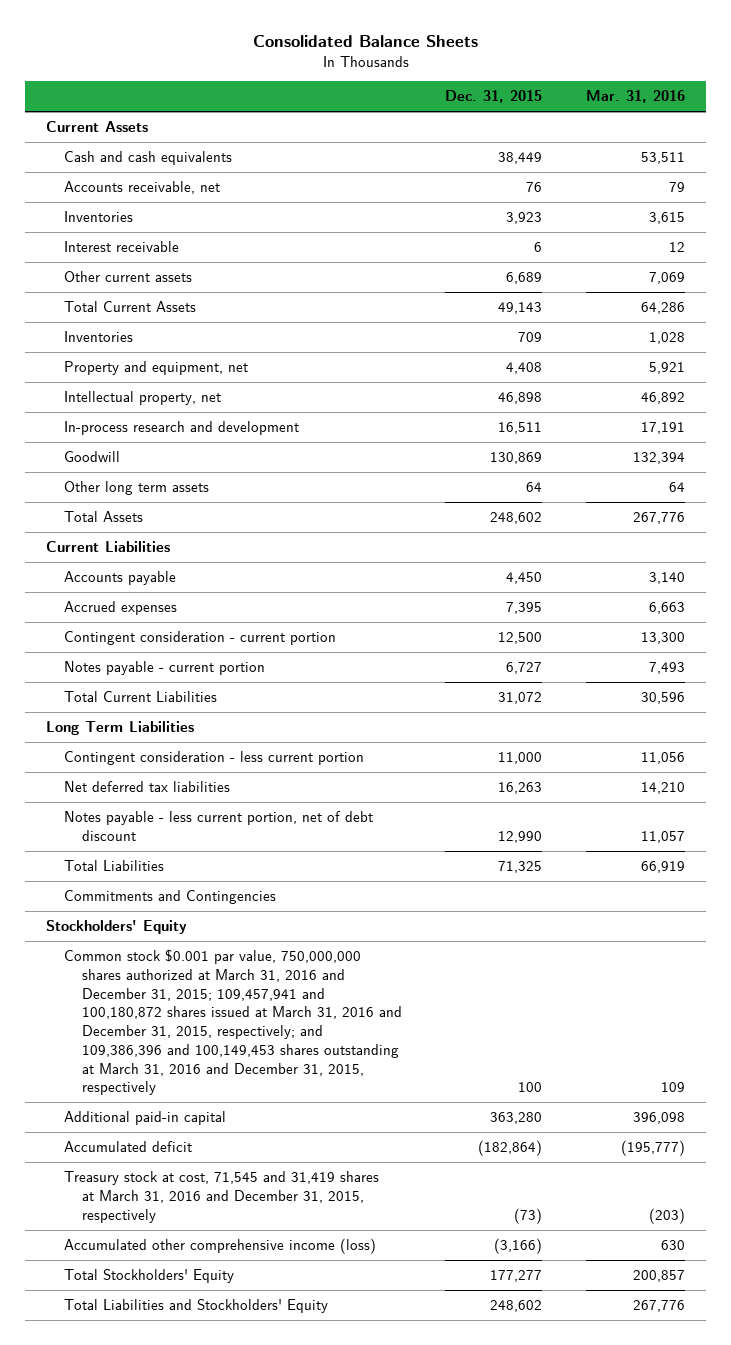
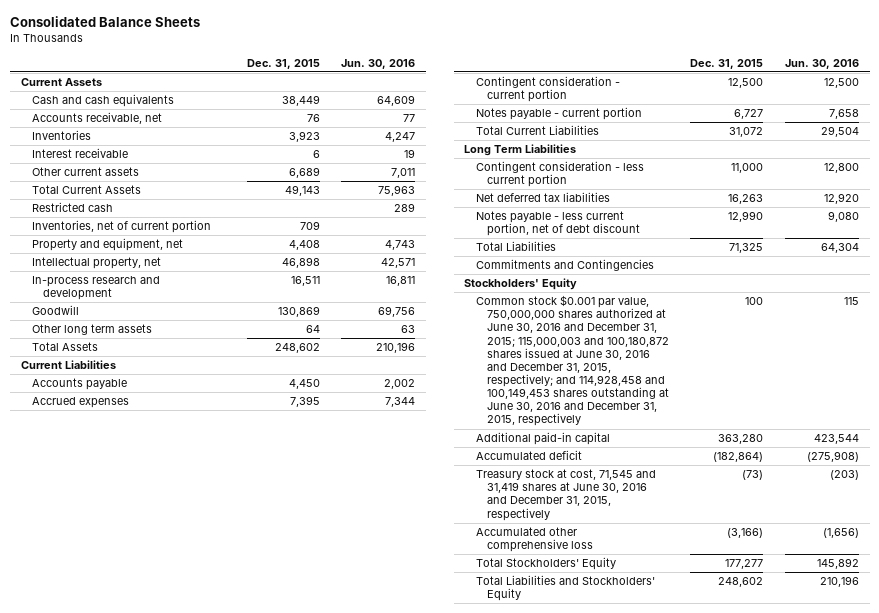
- | Dec. 31, 2015 | Mar. 31, 2016
+ | Dec. 31, 2015 | Jun. 30, 2016
- Inventories | 709 | 1,028
+ Restricted cash | | 289
+ Inventories, net of current portion | 709 |
- Common stock $0.001 par value, 750,000,000 shares authorized at March 31, 2016 and December 31, 2015; 109,457,941 and 100,180,872 shares issued at March 31, 2016 and December 31, 2015, respectively; and 109,386,396 and 100,149,453 shares outstanding at March 31, 2016 and December 31, 2015, respectively | 100 | 109
+ Common stock $0.001 par value, 750,000,000 shares authorized at June 30, 2016 and December 31, 2015; 115,000,003 and 100,180,872 shares issued at June 30, 2016 and December 31, 2015, respectively; and 114,928,458 and 100,149,453 shares outstanding at June 30, 2016 and December 31, 2015, respectively | 100 | 115
- Treasury stock at cost, 71,545 and 31,419 shares at March 31, 2016 and December 31, 2015, respectively | (73) | (203)
- Accumulated other comprehensive income (loss) | (3,166) | 630
+ Treasury stock at cost, 71,545 and 31,419 shares at June 30, 2016 and December 31, 2015, respectively | (73) | (203)
+ Accumulated other comprehensive loss | (3,166) | (1,656)

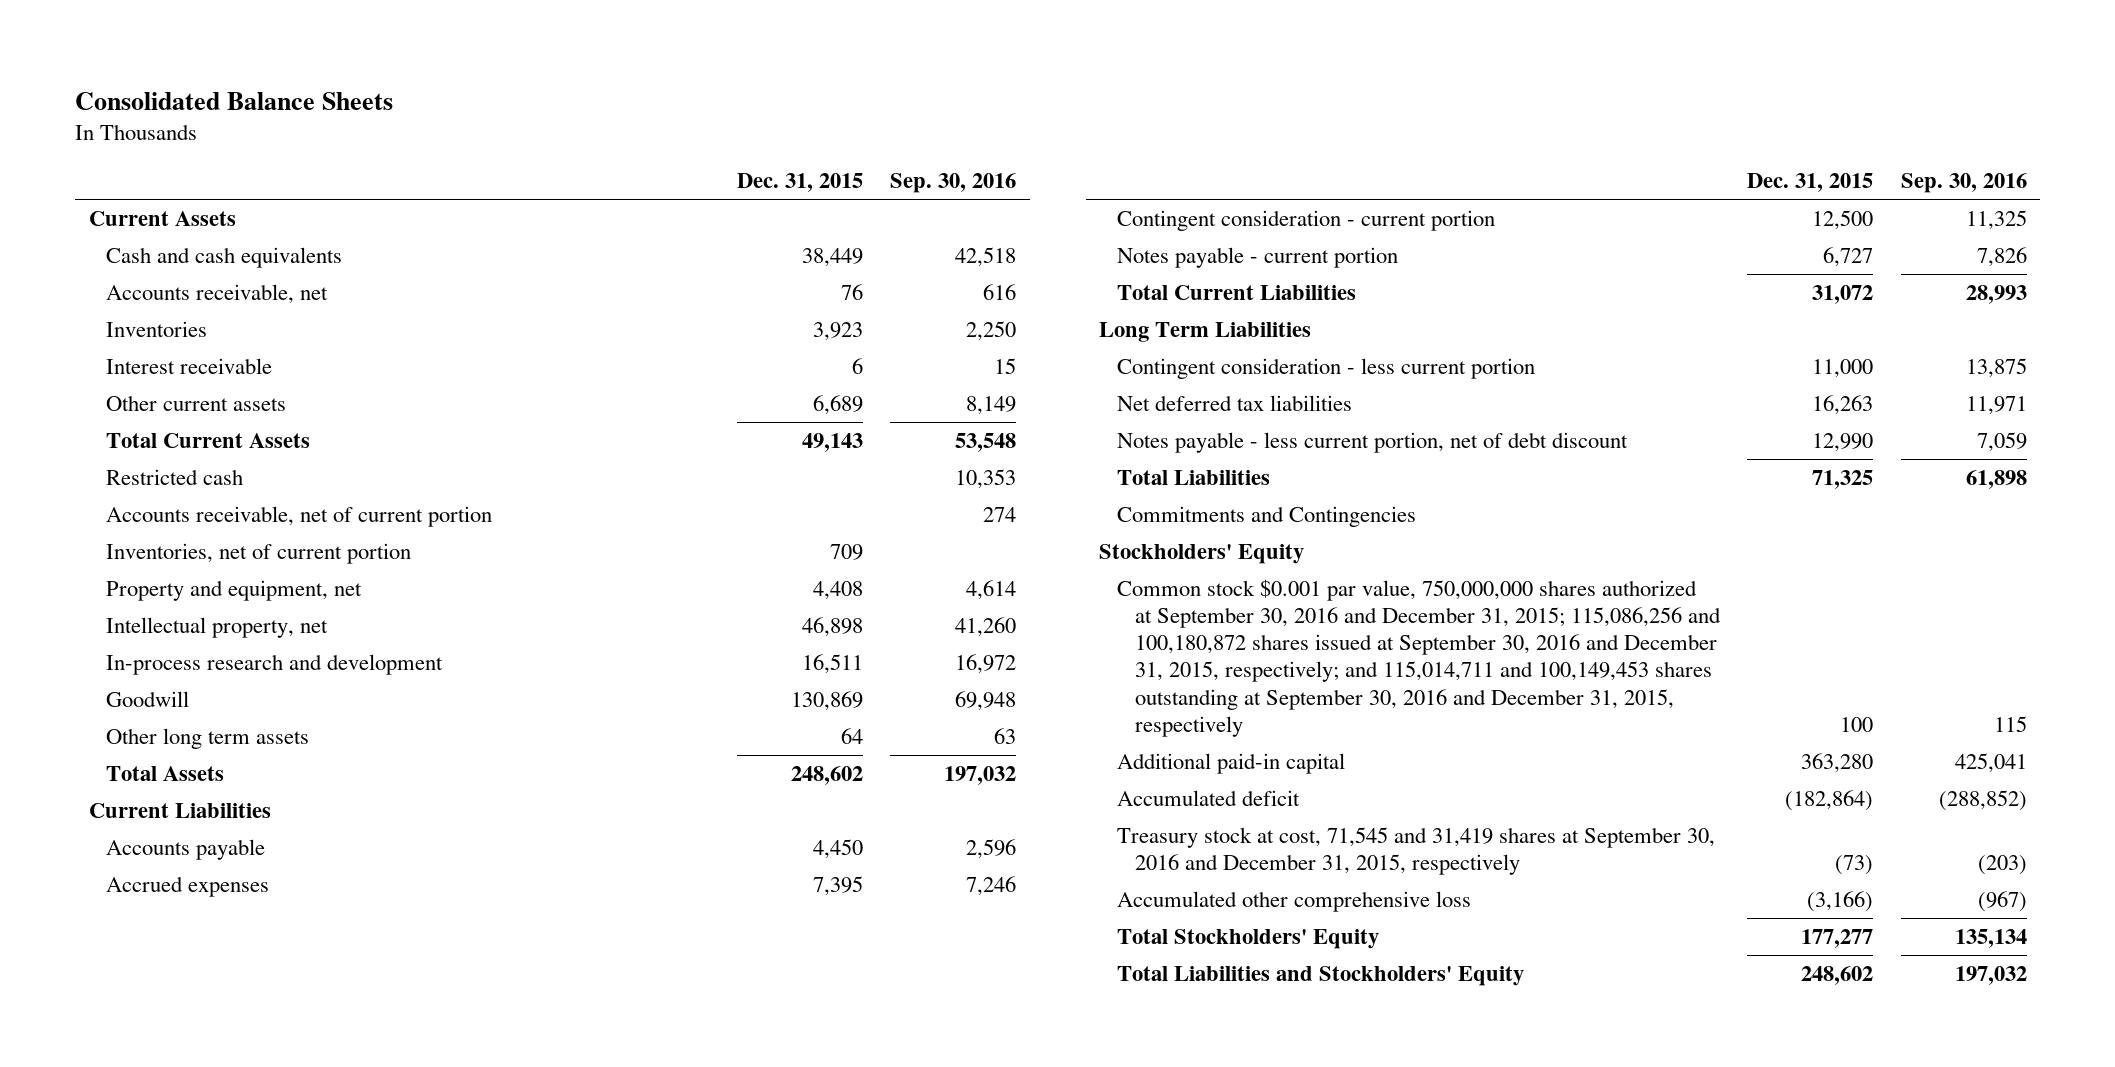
- | Dec. 31, 2015 | Jun. 30, 2016
+ | Dec. 31, 2015 | Sep. 30, 2016
+ Accounts receivable, net of current portion | | 274
- Common stock $0.001 par value, 750,000,000 shares authorized at June 30, 2016 and December 31, 2015; 115,000,003 and 100,180,872 shares issued at June 30, 2016 and December 31, 2015, respectively; and 114,928,458 and 100,149,453 shares outstanding at June 30, 2016 and December 31, 2015, respectively | 100 | 115
+ Common stock $0.001 par value, 750,000,000 shares authorized at September 30, 2016 and December 31, 2015; 115,086,256 and 100,180,872 shares issued at September 30, 2016 and December 31, 2015, respectively; and 115,014,711 and 100,149,453 shares outstanding at September 30, 2016 and December 31, 2015, respectively | 100 | 115
- Treasury stock at cost, 71,545 and 31,419 shares at June 30, 2016 and December 31, 2015, respectively | (73) | (203)
+ Treasury stock at cost, 71,545 and 31,419 shares at September 30, 2016 and December 31, 2015, respectively | (73) | (203)

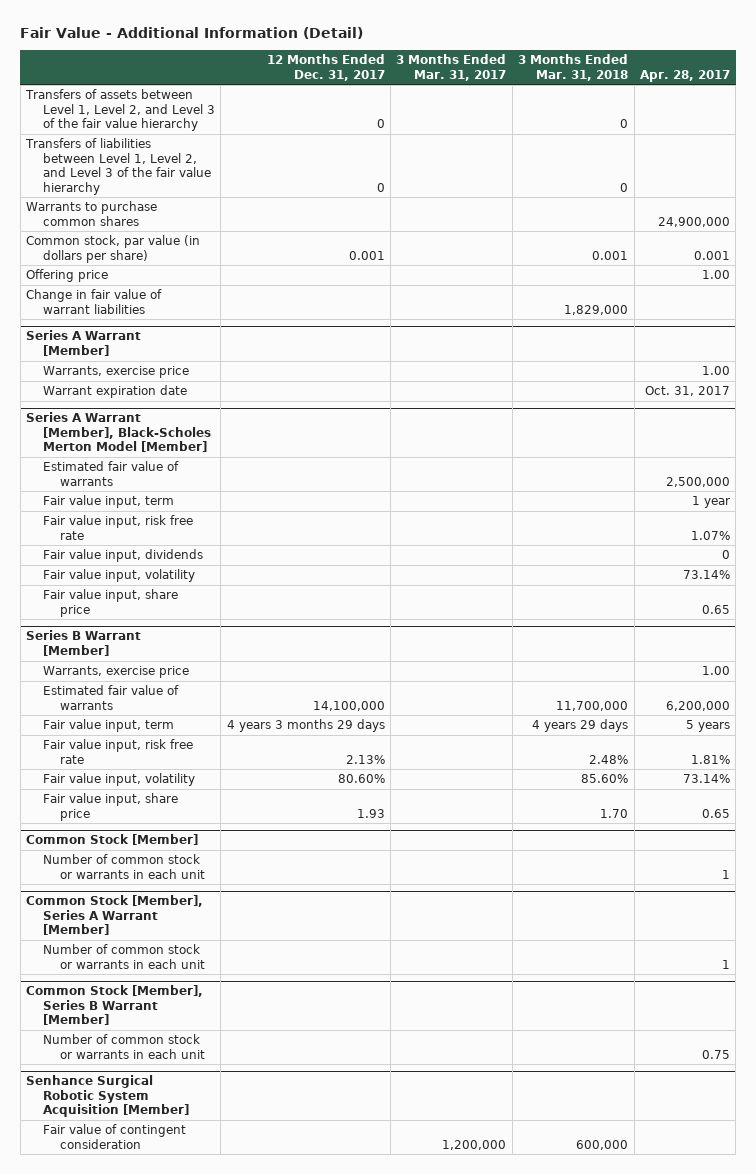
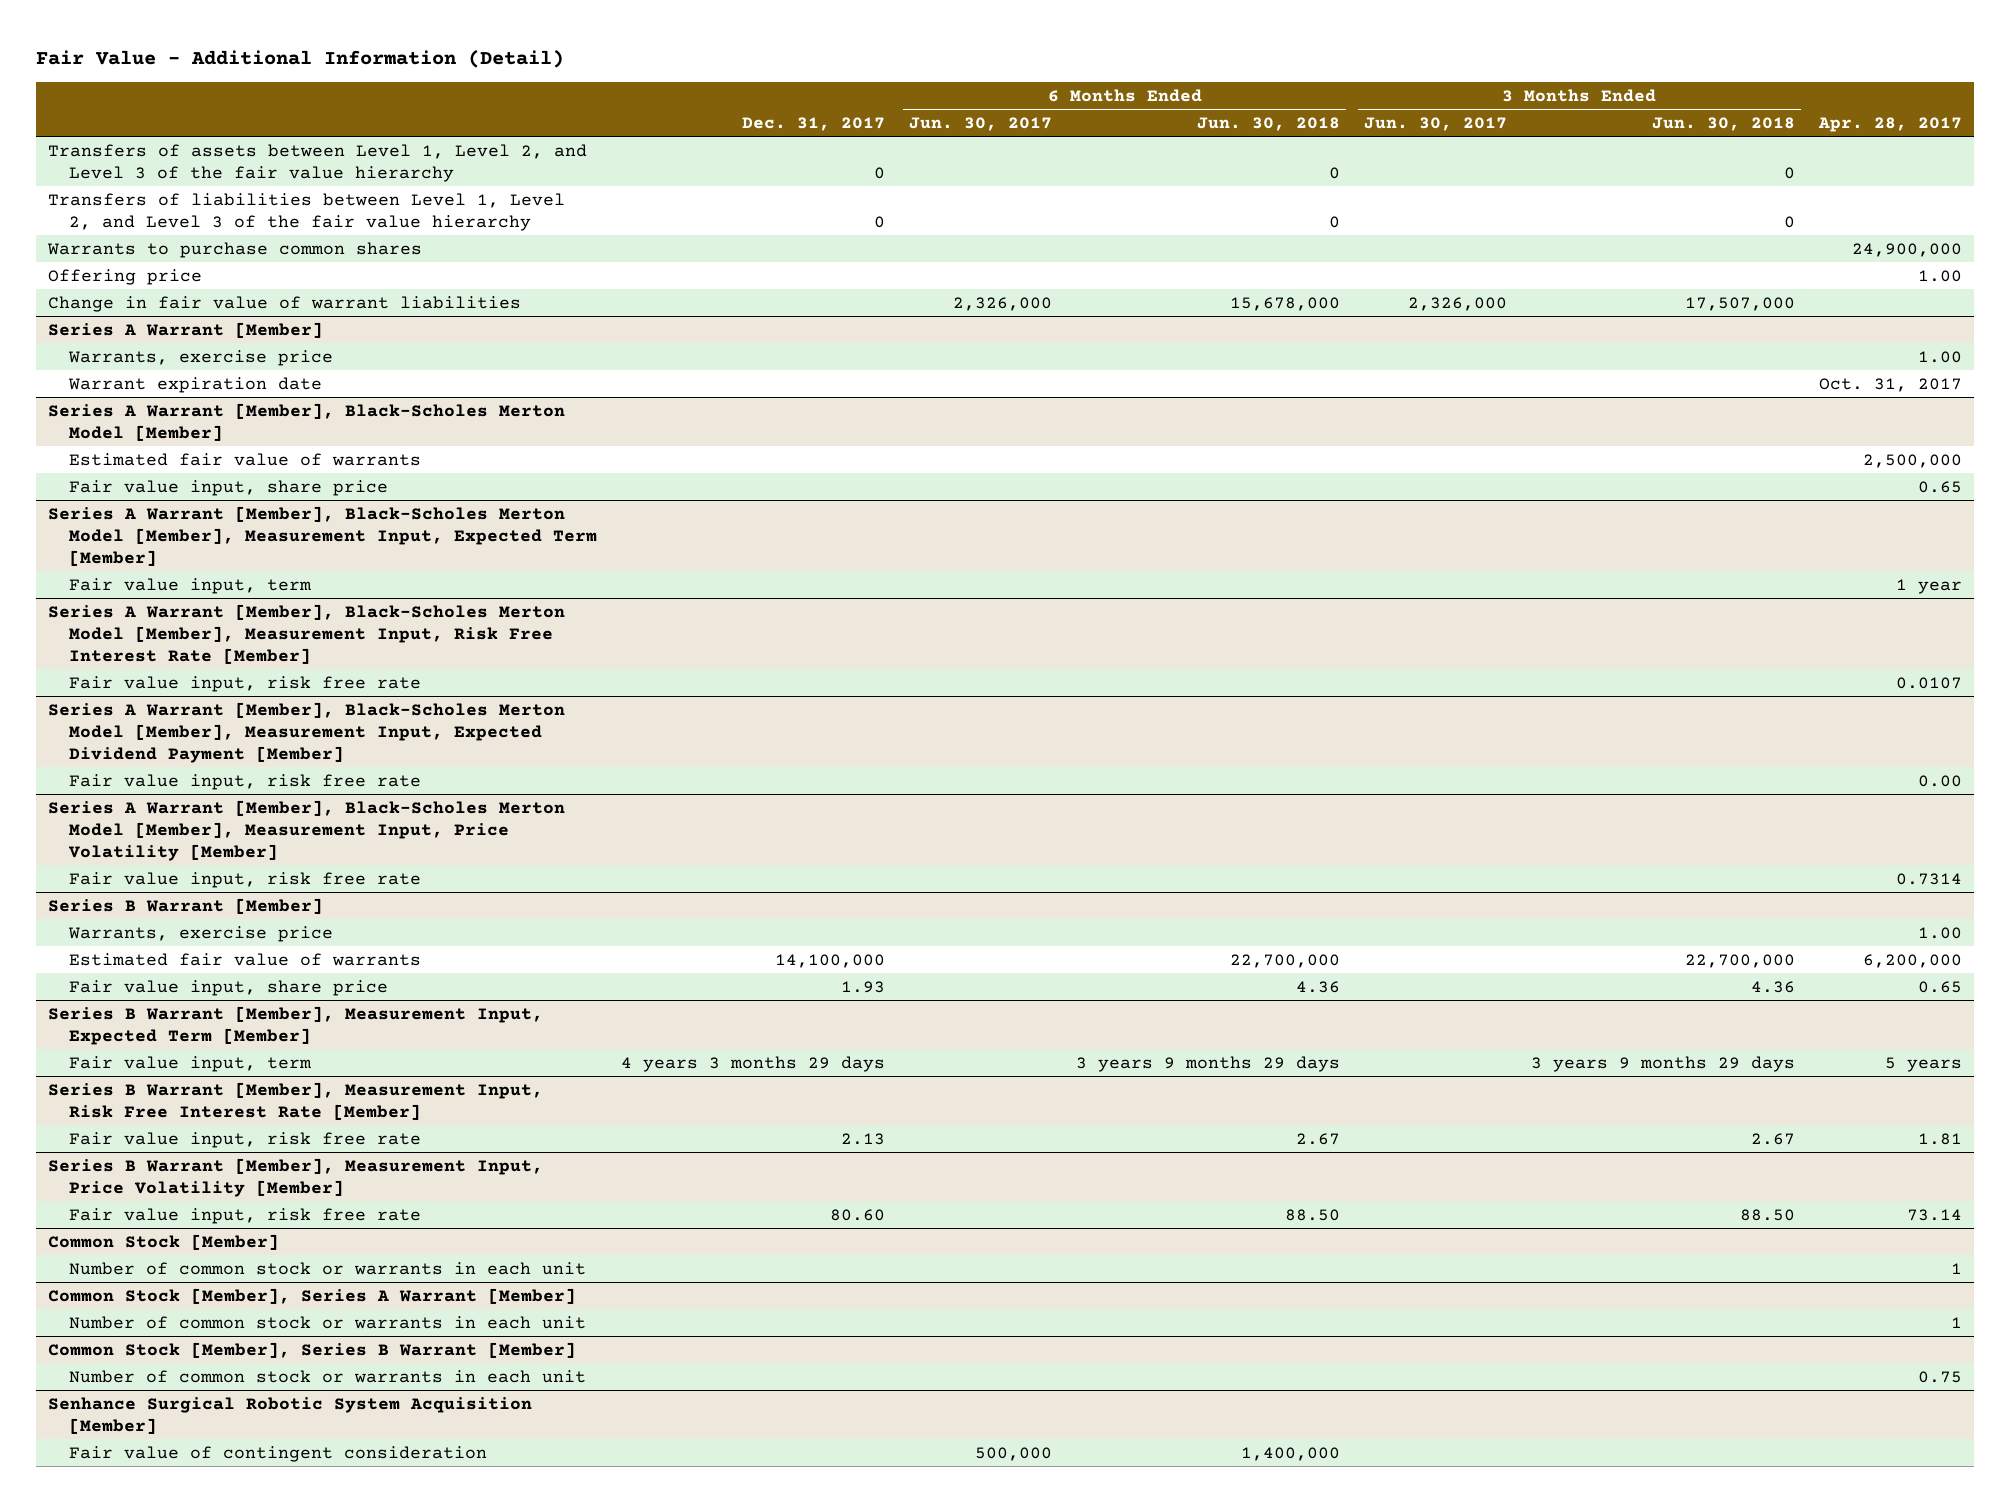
- | 12 Months Ended Dec. 31, 2017 | 3 Months Ended Mar. 31, 2017 | 3 Months Ended Mar. 31, 2018 | Apr. 28, 2017
+ | Dec. 31, 2017 | 6 Months Ended Jun. 30, 2017 | 6 Months Ended Jun. 30, 2018 | 3 Months Ended Jun. 30, 2017 | 3 Months Ended Jun. 30, 2018 | Apr. 28, 2017
- Common stock, par value (in dollars per share) | 0.001 | | 0.001 | 0.001
@ Series A Warrant [Member], Black-Scholes Merton Model [Member]
- Fair value input, term | | | | 1 year
- Fair value input, risk free rate | | | | 1.07%
- Fair value input, dividends | | | | 0
- Fair value input, volatility | | | | 73.14%
+ Series A Warrant [Member], Black-Scholes Merton Model [Member], Measurement Input, Expected Term [Member]
+ Fair value input, term | | | | | | 1 year
+ Series A Warrant [Member], Black-Scholes Merton Model [Member], Measurement Input, Risk Free Interest Rate [Member]
+ Fair value input, risk free rate | | | | | | 0.0107
+ Series A Warrant [Member], Black-Scholes Merton Model [Member], Measurement Input, Expected Dividend Payment [Member]
+ Fair value input, risk free rate | | | | | | 0.00
+ Series A Warrant [Member], Black-Scholes Merton Model [Member], Measurement Input, Price Volatility [Member]
+ Fair value input, risk free rate | | | | | | 0.7314
@ Series B Warrant [Member]
- Fair value input, term | 4 years 3 months 29 days | | 4 years 29 days | 5 years
- Fair value input, risk free rate | 2.13% | | 2.48% | 1.81%
- Fair value input, volatility | 80.60% | | 85.60% | 73.14%
+ Series B Warrant [Member], Measurement Input, Expected Term [Member]
+ Fair value input, term | 4 years 3 months 29 days | | 3 years 9 months 29 days | | 3 years 9 months 29 days | 5 years
+ Series B Warrant [Member], Measurement Input, Risk Free Interest Rate [Member]
+ Fair value input, risk free rate | 2.13 | | 2.67 | | 2.67 | 1.81
+ Series B Warrant [Member], Measurement Input, Price Volatility [Member]
+ Fair value input, risk free rate | 80.60 | | 88.50 | | 88.50 | 73.14

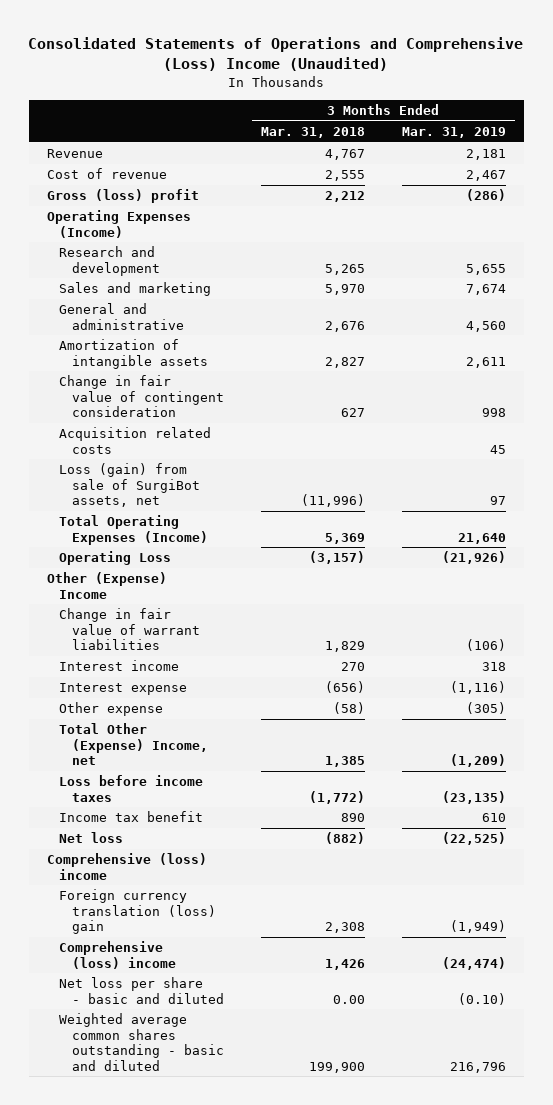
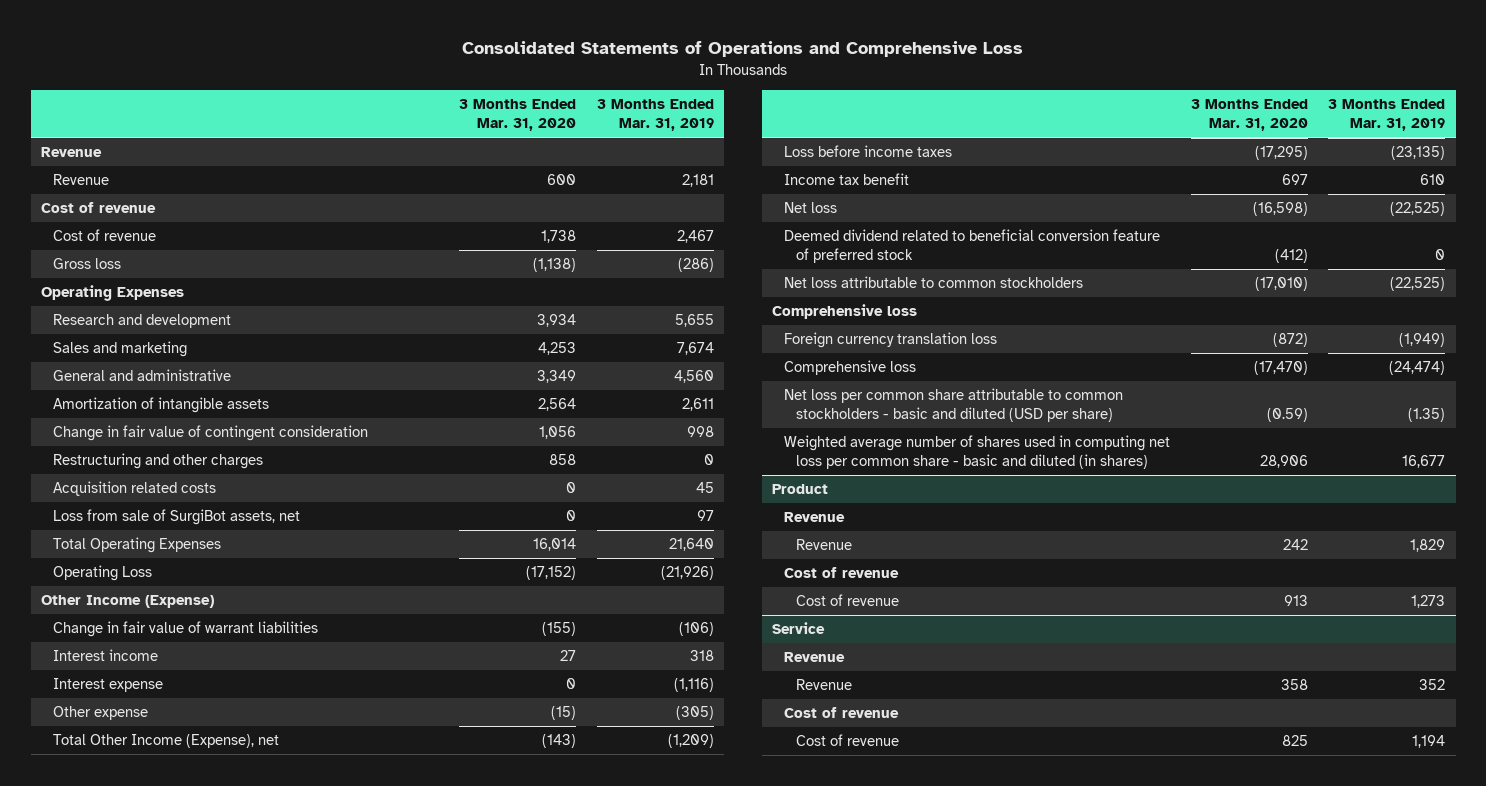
- Consolidated Statements of Operations and Comprehensive (Loss) Income (Unaudited)
+ Consolidated Statements of Operations and Comprehensive Loss
- | 3 Months Ended Mar. 31, 2018 | 3 Months Ended Mar. 31, 2019
+ | 3 Months Ended Mar. 31, 2020 | 3 Months Ended Mar. 31, 2019
+ Revenue
+ Cost of revenue
- Gross (loss) profit | 2,212 | (286)
- Operating Expenses (Income)
+ Gross loss | (1,138) | (286)
+ Operating Expenses
+ Restructuring and other charges | 858 | 0
- Loss (gain) from sale of SurgiBot assets, net | (11,996) | 97
- Total Operating Expenses (Income) | 5,369 | 21,640
+ Loss from sale of SurgiBot assets, net | 0 | 97
+ Total Operating Expenses | 16,014 | 21,640
- Other (Expense) Income
+ Other Income (Expense)
- Total Other (Expense) Income, net | 1,385 | (1,209)
+ Total Other Income (Expense), net | (143) | (1,209)
- Comprehensive (loss) income
- Foreign currency translation (loss) gain | 2,308 | (1,949)
- Comprehensive (loss) income | 1,426 | (24,474)
- Net loss per share - basic and diluted | 0.00 | (0.10)
- Weighted average common shares outstanding - basic and diluted | 199,900 | 216,796
+ Deemed dividend related to beneficial conversion feature of preferred stock | (412) | 0
+ Net loss attributable to common stockholders | (17,010) | (22,525)
+ Comprehensive loss
+ Foreign currency translation loss | (872) | (1,949)
+ Comprehensive loss | (17,470) | (24,474)
+ Net loss per common share attributable to common stockholders - basic and diluted (USD per share) | (0.59) | (1.35)
+ Weighted average number of shares used in computing net loss per common share - basic and diluted (in shares) | 28,906 | 16,677
+ Product
+ Revenue
+ Revenue | 242 | 1,829
+ Cost of revenue
+ Cost of revenue | 913 | 1,273
+ Service
+ Revenue
+ Revenue | 358 | 352
+ Cost of revenue
+ Cost of revenue | 825 | 1,194

